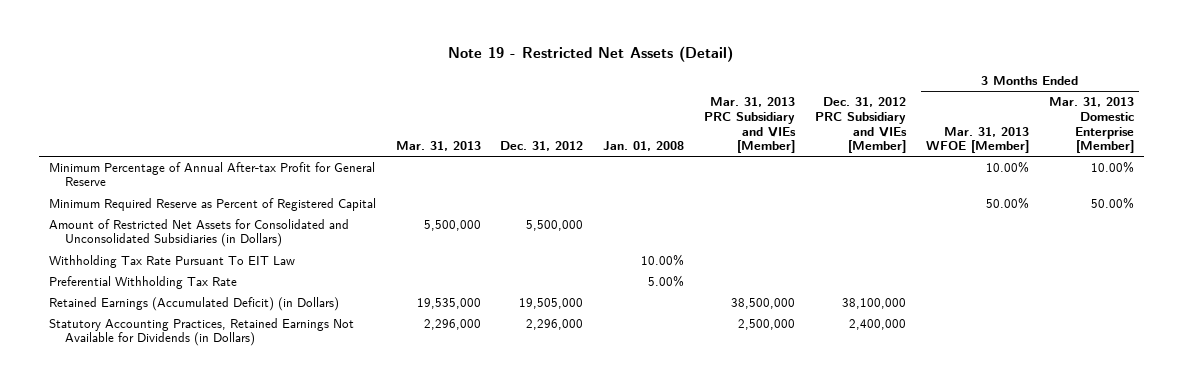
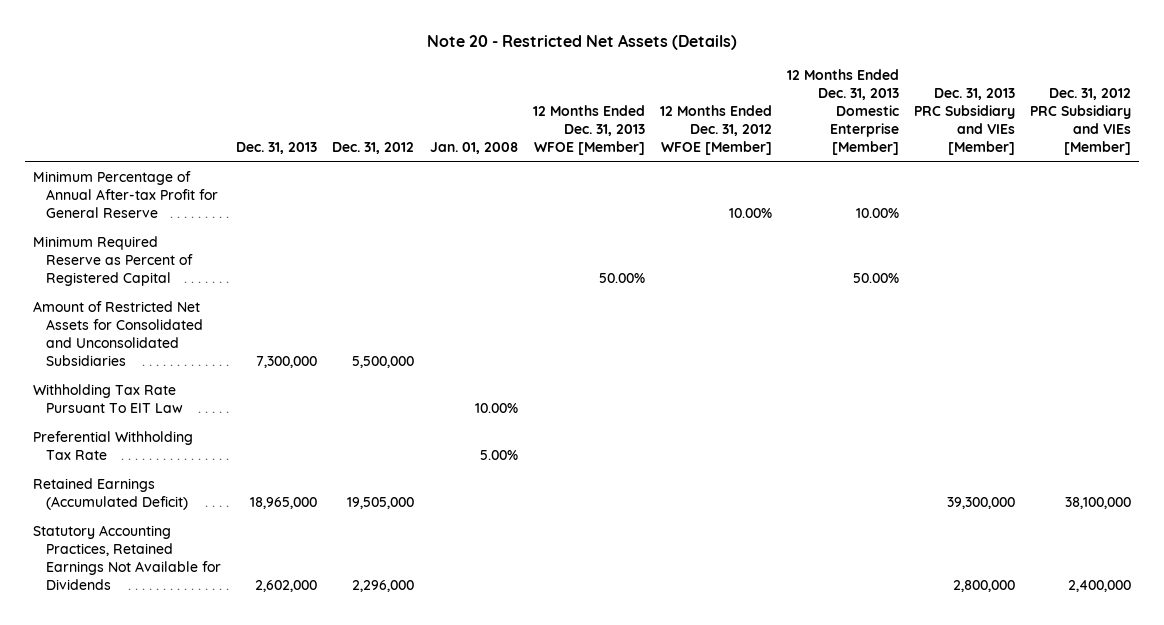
- Note 19 - Restricted Net Assets (Detail)
+ Note 20 - Restricted Net Assets (Details)
- | Mar. 31, 2013 | Dec. 31, 2012 | Jan. 01, 2008 | Mar. 31, 2013 PRC Subsidiary and VIEs [Member] | Dec. 31, 2012 PRC Subsidiary and VIEs [Member] | 3 Months Ended Mar. 31, 2013 WFOE [Member] | 3 Months Ended Mar. 31, 2013 Domestic Enterprise [Member]
+ | Dec. 31, 2013 | Dec. 31, 2012 | Jan. 01, 2008 | 12 Months Ended Dec. 31, 2013 WFOE [Member] | 12 Months Ended Dec. 31, 2012 WFOE [Member] | 12 Months Ended Dec. 31, 2013 Domestic Enterprise [Member] | Dec. 31, 2013 PRC Subsidiary and VIEs [Member] | Dec. 31, 2012 PRC Subsidiary and VIEs [Member]
- Amount of Restricted Net Assets for Consolidated and Unconsolidated Subsidiaries (in Dollars) | 5,500,000 | 5,500,000 | | | | |
+ Amount of Restricted Net Assets for Consolidated and Unconsolidated Subsidiaries | 7,300,000 | 5,500,000 | | | | | |
- Retained Earnings (Accumulated Deficit) (in Dollars) | 19,535,000 | 19,505,000 | | 38,500,000 | 38,100,000 | |
- Statutory Accounting Practices, Retained Earnings Not Available for Dividends (in Dollars) | 2,296,000 | 2,296,000 | | 2,500,000 | 2,400,000 | |
+ Retained Earnings (Accumulated Deficit) | 18,965,000 | 19,505,000 | | | | | 39,300,000 | 38,100,000
+ Statutory Accounting Practices, Retained Earnings Not Available for Dividends | 2,602,000 | 2,296,000 | | | | | 2,800,000 | 2,400,000

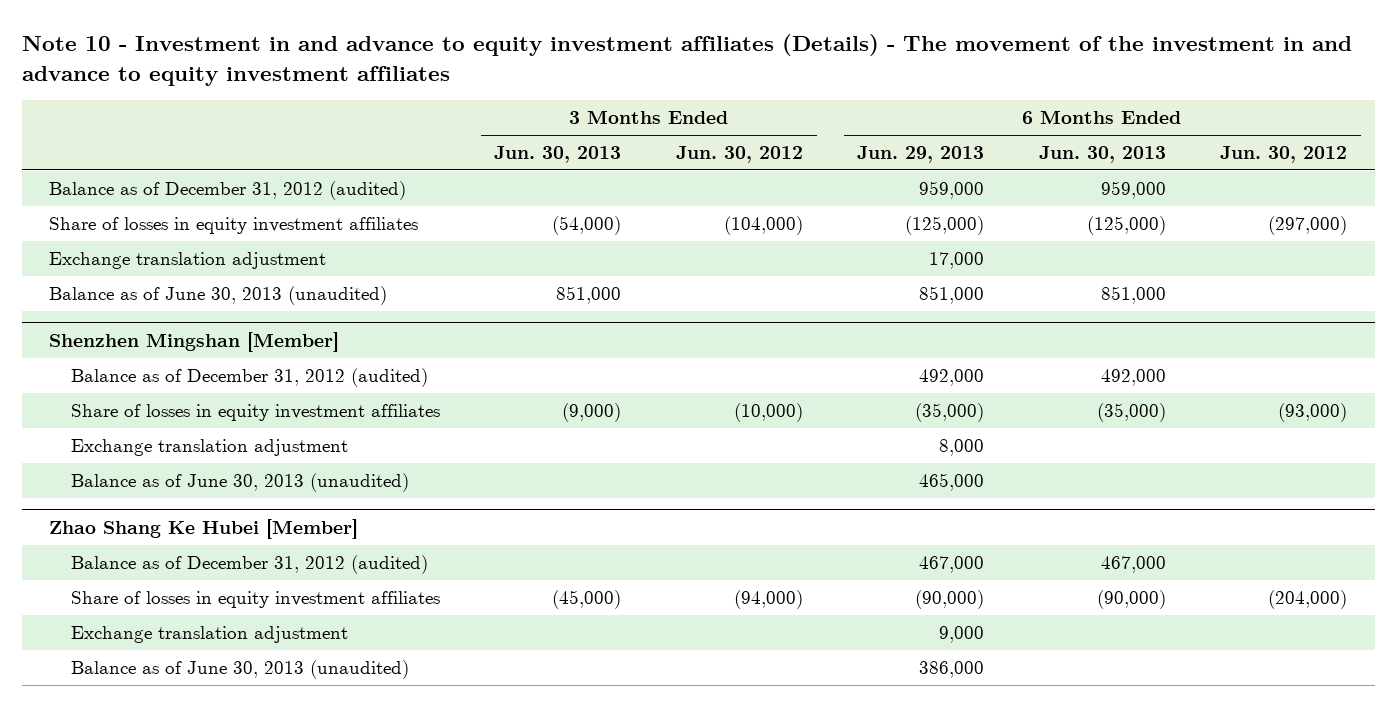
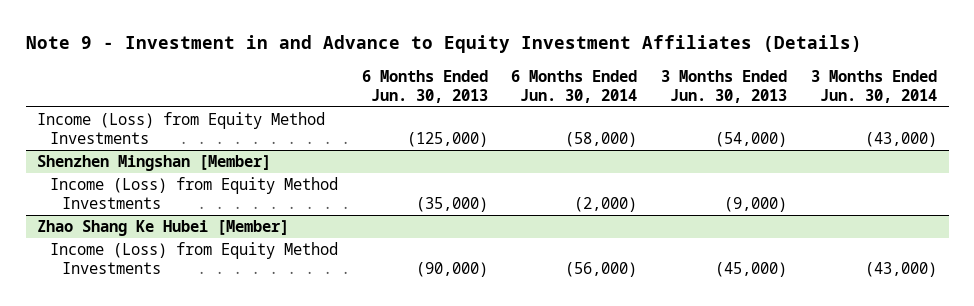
- Note 10 - Investment in and advance to equity investment affiliates (Details) - The movement of the investment in and advance to equity investment affiliates
+ Note 9 - Investment in and Advance to Equity Investment Affiliates (Details)
- | 3 Months Ended Jun. 30, 2013 | 3 Months Ended Jun. 30, 2012 | 6 Months Ended Jun. 29, 2013 | 6 Months Ended Jun. 30, 2013 | 6 Months Ended Jun. 30, 2012
+ | 6 Months Ended Jun. 30, 2013 | 6 Months Ended Jun. 30, 2014 | 3 Months Ended Jun. 30, 2013 | 3 Months Ended Jun. 30, 2014
- Balance as of December 31, 2012 (audited) | | | 959,000 | 959,000 |
- Share of losses in equity investment affiliates | (54,000) | (104,000) | (125,000) | (125,000) | (297,000)
- Exchange translation adjustment | | | 17,000 | |
- Balance as of June 30, 2013 (unaudited) | 851,000 | | 851,000 | 851,000 |
+ Income (Loss) from Equity Method Investments | (125,000) | (58,000) | (54,000) | (43,000)
@ Shenzhen Mingshan [Member]
- Balance as of December 31, 2012 (audited) | | | 492,000 | 492,000 |
- Share of losses in equity investment affiliates | (9,000) | (10,000) | (35,000) | (35,000) | (93,000)
- Exchange translation adjustment | | | 8,000 | |
- Balance as of June 30, 2013 (unaudited) | | | 465,000 | |
+ Income (Loss) from Equity Method Investments | (35,000) | (2,000) | (9,000) |
@ Zhao Shang Ke Hubei [Member]
- Balance as of December 31, 2012 (audited) | | | 467,000 | 467,000 |
- Share of losses in equity investment affiliates | (45,000) | (94,000) | (90,000) | (90,000) | (204,000)
- Exchange translation adjustment | | | 9,000 | |
- Balance as of June 30, 2013 (unaudited) | | | 386,000 | |
+ Income (Loss) from Equity Method Investments | (90,000) | (56,000) | (45,000) | (43,000)

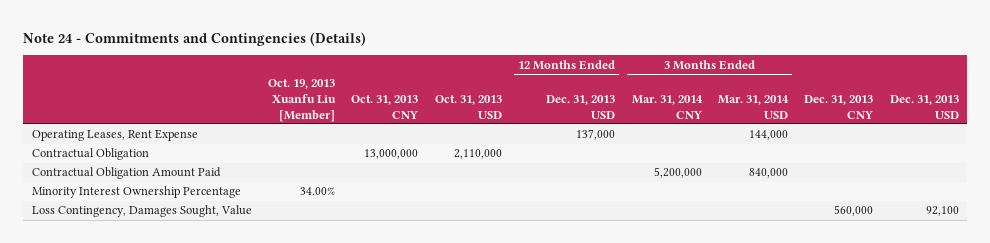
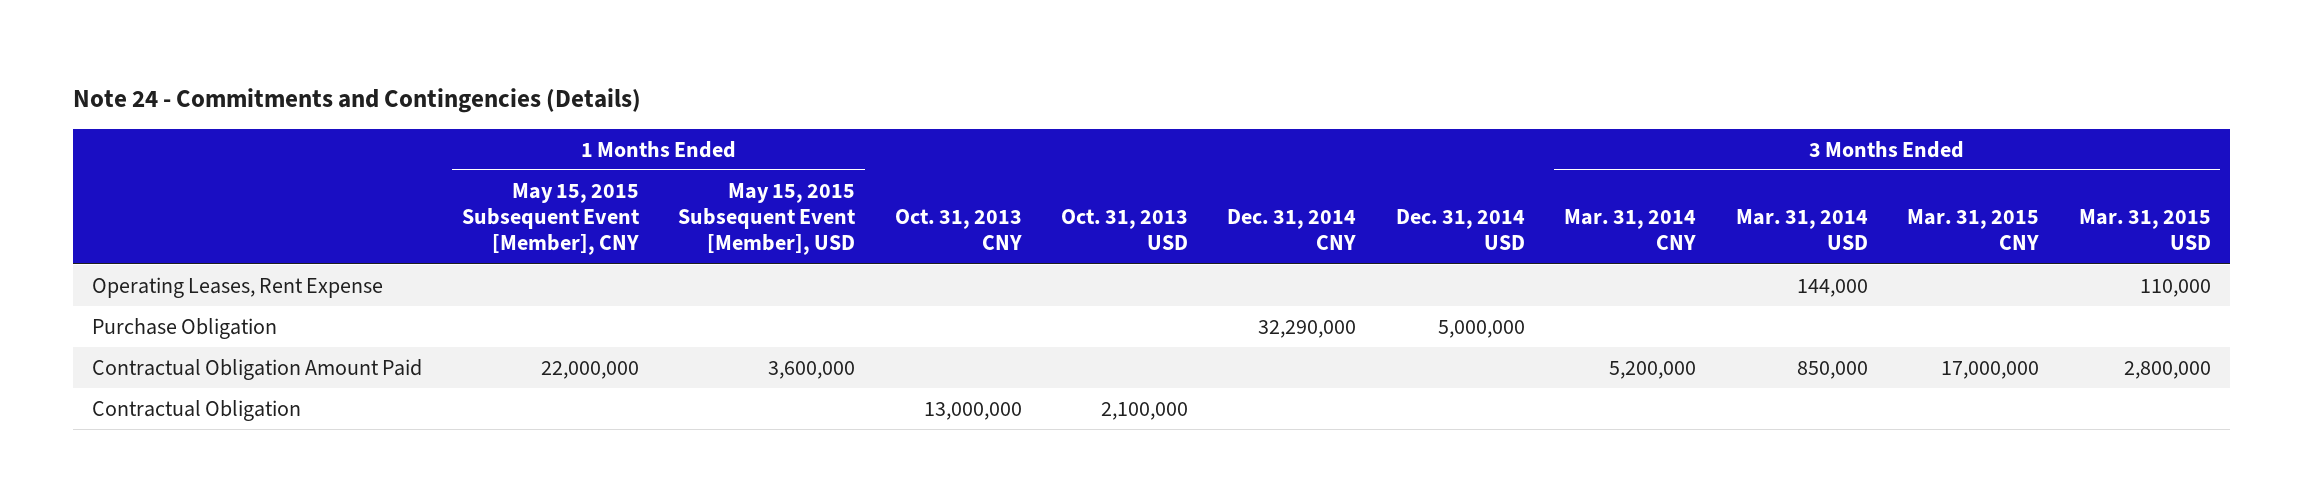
- | Oct. 19, 2013 Xuanfu Liu [Member] | Oct. 31, 2013 CNY | Oct. 31, 2013 USD | 12 Months Ended Dec. 31, 2013 USD | 3 Months Ended Mar. 31, 2014 CNY | 3 Months Ended Mar. 31, 2014 USD | Dec. 31, 2013 CNY | Dec. 31, 2013 USD
+ | 1 Months Ended May 15, 2015 Subsequent Event [Member], CNY | 1 Months Ended May 15, 2015 Subsequent Event [Member], USD | Oct. 31, 2013 CNY | Oct. 31, 2013 USD | Dec. 31, 2014 CNY | Dec. 31, 2014 USD | 3 Months Ended Mar. 31, 2014 CNY | 3 Months Ended Mar. 31, 2014 USD | 3 Months Ended Mar. 31, 2015 CNY | 3 Months Ended Mar. 31, 2015 USD
- Contractual Obligation | | 13,000,000 | 2,110,000 | | | | |
- Contractual Obligation Amount Paid | | | | | 5,200,000 | 840,000 | |
- Minority Interest Ownership Percentage | 34.00% | | | | | | |
- Loss Contingency, Damages Sought, Value | | | | | | | 560,000 | 92,100
+ Purchase Obligation | | | | | 32,290,000 | 5,000,000 | | | |
+ Contractual Obligation Amount Paid | 22,000,000 | 3,600,000 | | | | | 5,200,000 | 850,000 | 17,000,000 | 2,800,000
+ Contractual Obligation | | | 13,000,000 | 2,100,000 | | | | | |

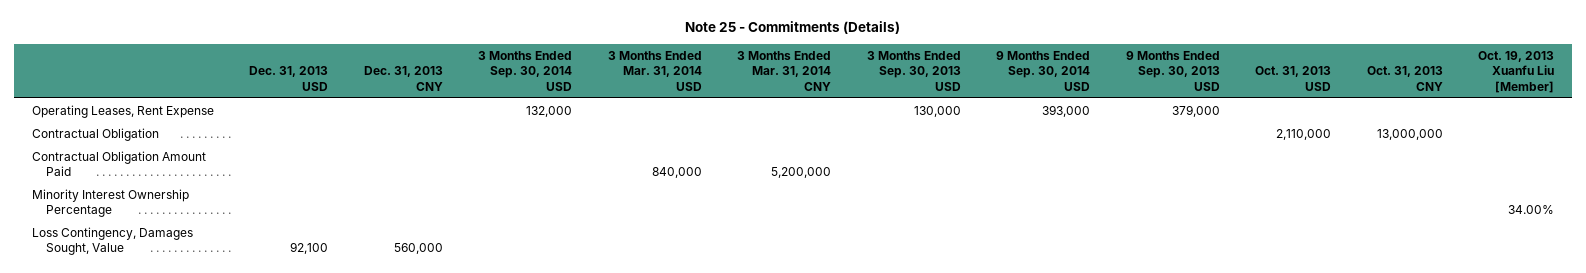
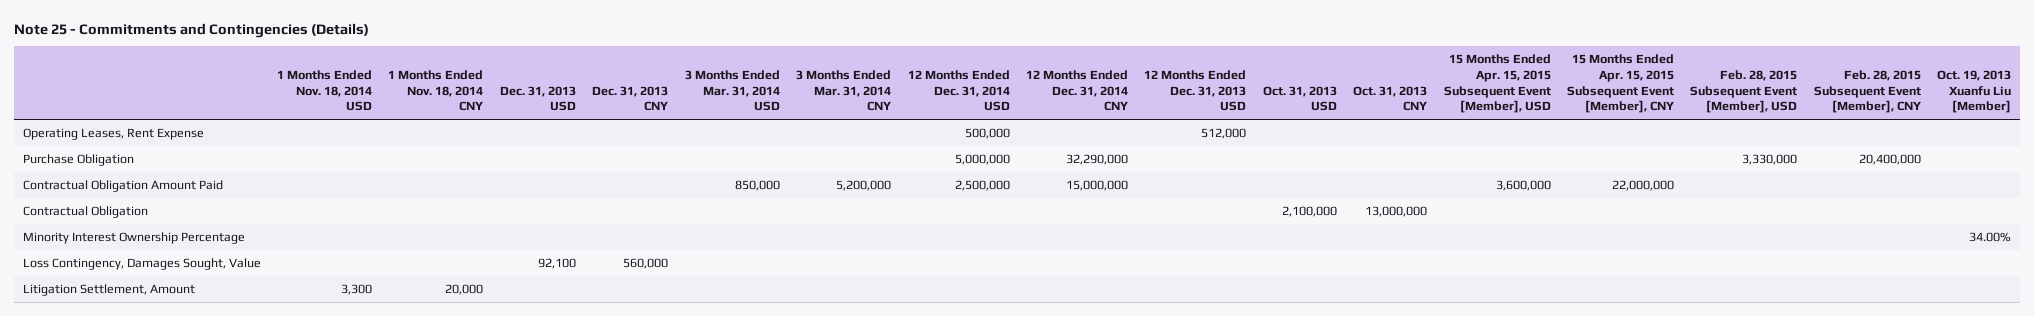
- Note 25 - Commitments (Details)
+ Note 25 - Commitments and Contingencies (Details)
- | Dec. 31, 2013 USD | Dec. 31, 2013 CNY | 3 Months Ended Sep. 30, 2014 USD | 3 Months Ended Mar. 31, 2014 USD | 3 Months Ended Mar. 31, 2014 CNY | 3 Months Ended Sep. 30, 2013 USD | 9 Months Ended Sep. 30, 2014 USD | 9 Months Ended Sep. 30, 2013 USD | Oct. 31, 2013 USD | Oct. 31, 2013 CNY | Oct. 19, 2013 Xuanfu Liu [Member]
+ | 1 Months Ended Nov. 18, 2014 USD | 1 Months Ended Nov. 18, 2014 CNY | Dec. 31, 2013 USD | Dec. 31, 2013 CNY | 3 Months Ended Mar. 31, 2014 USD | 3 Months Ended Mar. 31, 2014 CNY | 12 Months Ended Dec. 31, 2014 USD | 12 Months Ended Dec. 31, 2014 CNY | 12 Months Ended Dec. 31, 2013 USD | Oct. 31, 2013 USD | Oct. 31, 2013 CNY | 15 Months Ended Apr. 15, 2015 Subsequent Event [Member], USD | 15 Months Ended Apr. 15, 2015 Subsequent Event [Member], CNY | Feb. 28, 2015 Subsequent Event [Member], USD | Feb. 28, 2015 Subsequent Event [Member], CNY | Oct. 19, 2013 Xuanfu Liu [Member]
- Contractual Obligation | | | | | | | | | 2,110,000 | 13,000,000 |
- Contractual Obligation Amount Paid | | | | 840,000 | 5,200,000 | | | | | |
+ Purchase Obligation | | | | | | | 5,000,000 | 32,290,000 | | | | | | 3,330,000 | 20,400,000 |
+ Contractual Obligation Amount Paid | | | | | 850,000 | 5,200,000 | 2,500,000 | 15,000,000 | | | | 3,600,000 | 22,000,000 | | |
+ Contractual Obligation | | | | | | | | | | 2,100,000 | 13,000,000 | | | | |
+ Litigation Settlement, Amount | 3,300 | 20,000 | | | | | | | | | | | | | |

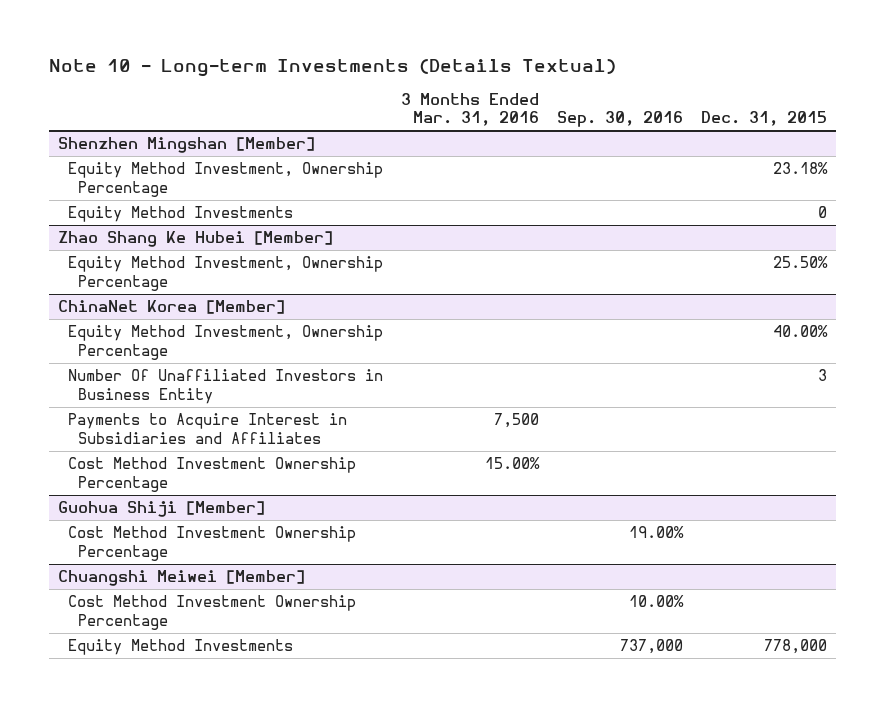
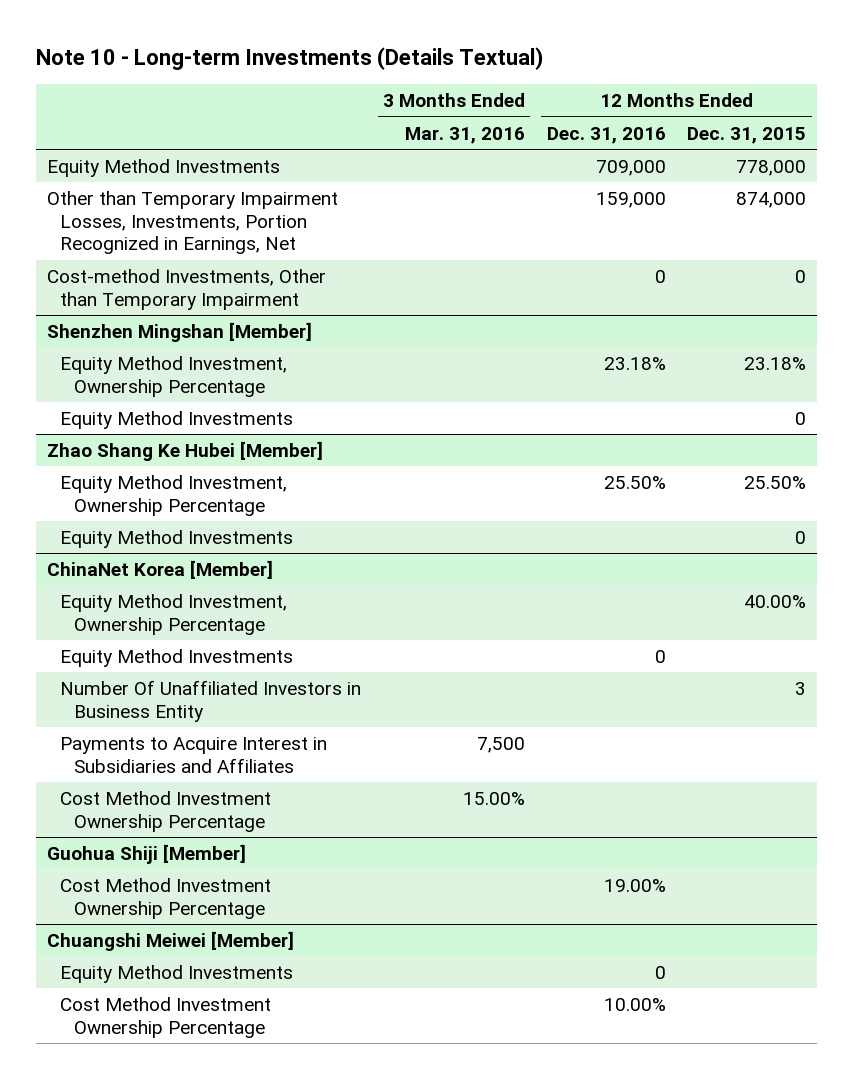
- | 3 Months Ended Mar. 31, 2016 | Sep. 30, 2016 | Dec. 31, 2015
+ | 3 Months Ended Mar. 31, 2016 | 12 Months Ended Dec. 31, 2016 | 12 Months Ended Dec. 31, 2015
+ Equity Method Investments | | 709,000 | 778,000
+ Other than Temporary Impairment Losses, Investments, Portion Recognized in Earnings, Net | | 159,000 | 874,000
+ Cost-method Investments, Other than Temporary Impairment | | 0 | 0
@ Zhao Shang Ke Hubei [Member]
+ Equity Method Investments | | | 0
@ ChinaNet Korea [Member]
+ Equity Method Investments | | 0 |
@ Chuangshi Meiwei [Member]
moved down: Cost Method Investment Ownership Percentage | | 10.00% |

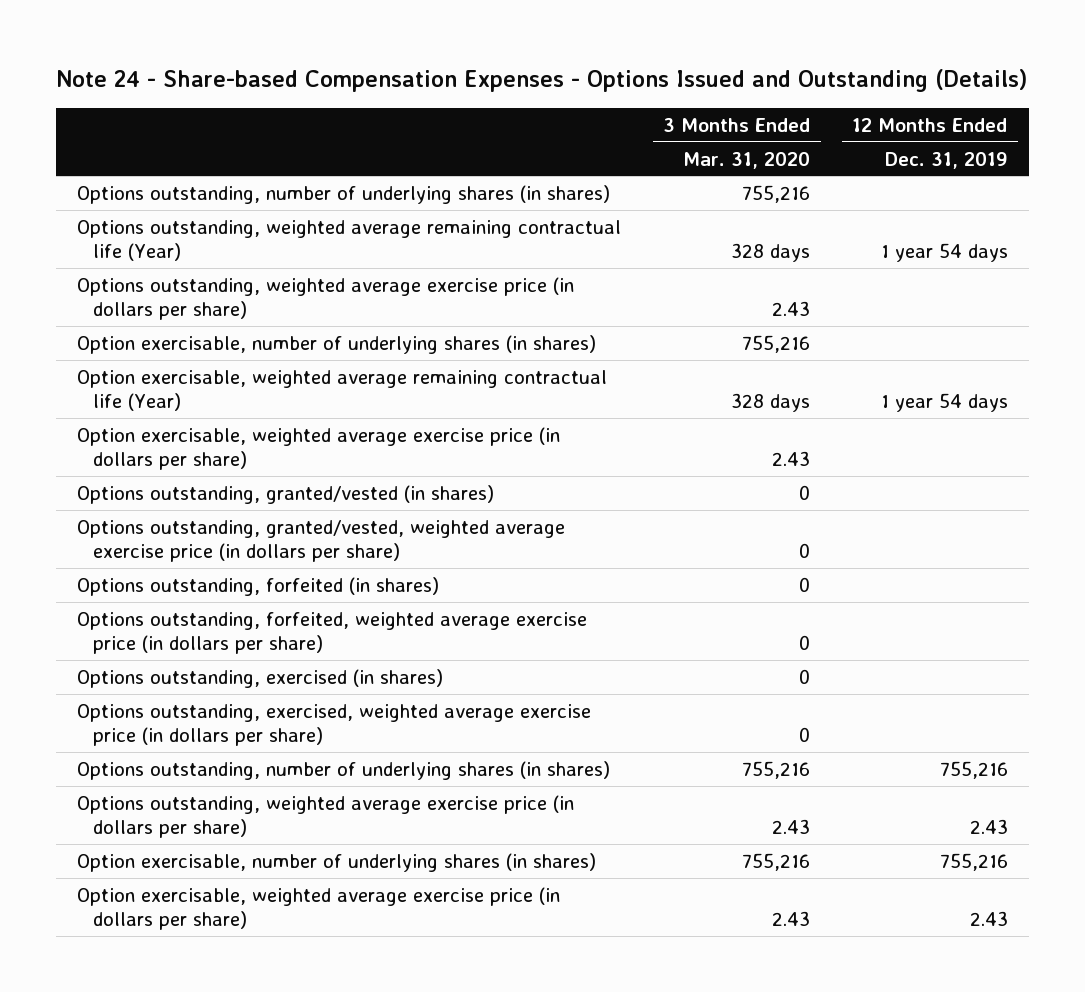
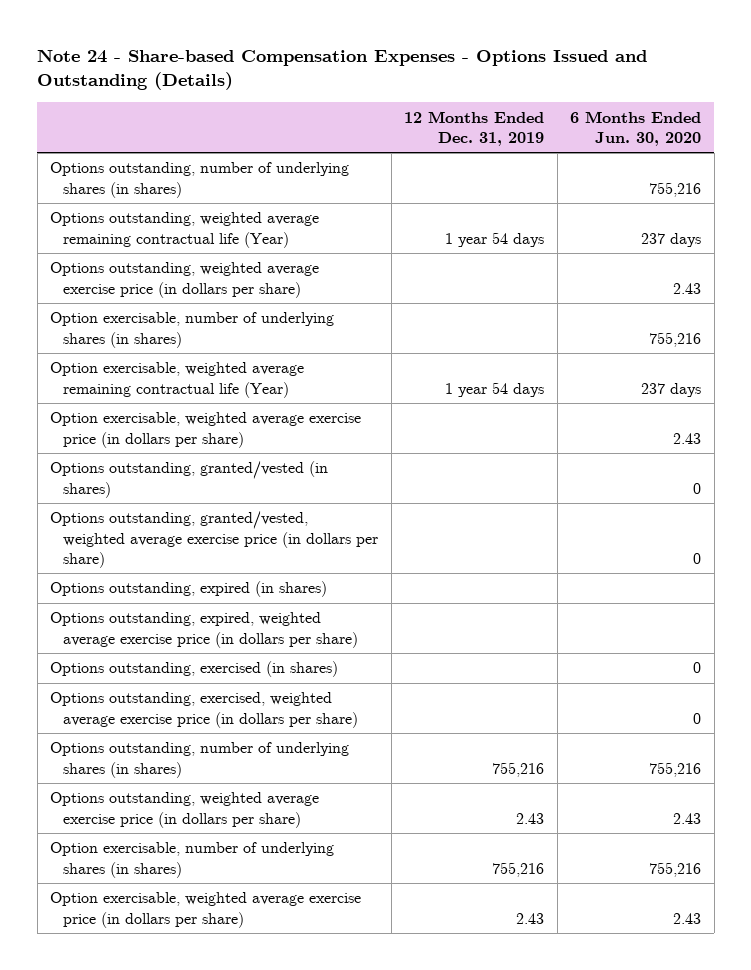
- | 3 Months Ended Mar. 31, 2020 | 12 Months Ended Dec. 31, 2019
+ | 12 Months Ended Dec. 31, 2019 | 6 Months Ended Jun. 30, 2020
- Options outstanding, forfeited (in shares) | 0 |
- Options outstanding, forfeited, weighted average exercise price (in dollars per share) | 0 |
+ Options outstanding, expired (in shares)
+ Options outstanding, expired, weighted average exercise price (in dollars per share)

